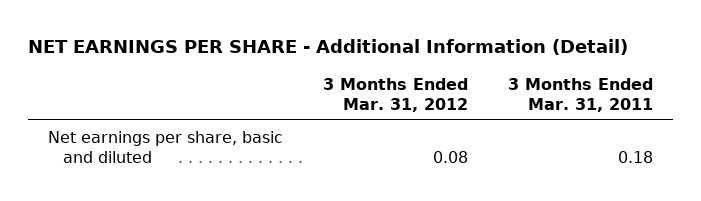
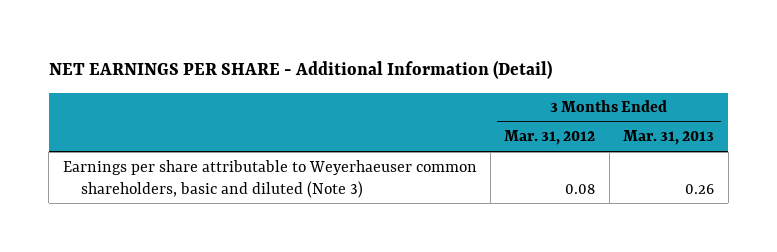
- | 3 Months Ended Mar. 31, 2012 | 3 Months Ended Mar. 31, 2011
+ | 3 Months Ended Mar. 31, 2012 | 3 Months Ended Mar. 31, 2013
- Net earnings per share, basic and diluted | 0.08 | 0.18
+ Earnings per share attributable to Weyerhaeuser common shareholders, basic and diluted (Note 3) | 0.08 | 0.26

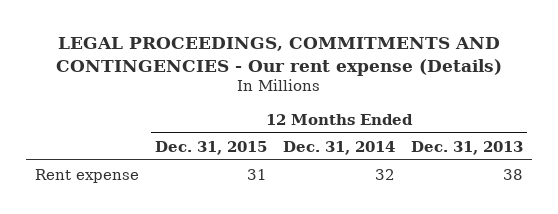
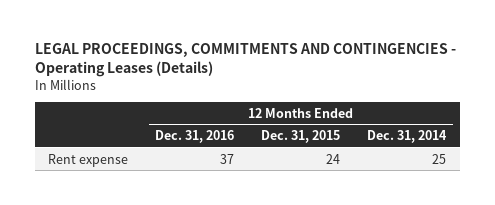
- LEGAL PROCEEDINGS, COMMITMENTS AND CONTINGENCIES - Our rent expense (Details)
+ LEGAL PROCEEDINGS, COMMITMENTS AND CONTINGENCIES - Operating Leases (Details)
- | 12 Months Ended Dec. 31, 2015 | 12 Months Ended Dec. 31, 2014 | 12 Months Ended Dec. 31, 2013
+ | 12 Months Ended Dec. 31, 2016 | 12 Months Ended Dec. 31, 2015 | 12 Months Ended Dec. 31, 2014
- Rent expense | 31 | 32 | 38
+ Rent expense | 37 | 24 | 25

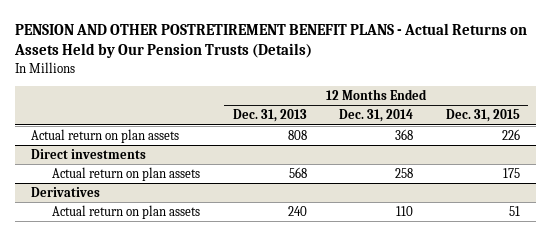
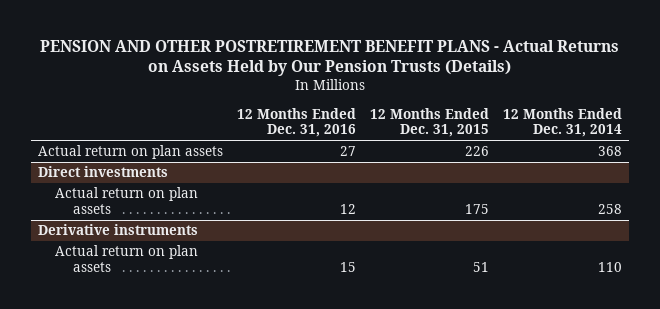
- | 12 Months Ended Dec. 31, 2013 | 12 Months Ended Dec. 31, 2014 | 12 Months Ended Dec. 31, 2015
+ | 12 Months Ended Dec. 31, 2016 | 12 Months Ended Dec. 31, 2015 | 12 Months Ended Dec. 31, 2014
- Derivatives
+ Derivative instruments

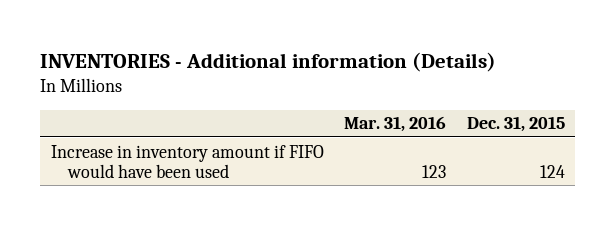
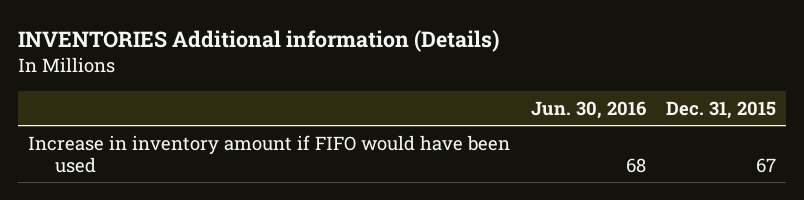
- INVENTORIES - Additional information (Details)
+ INVENTORIES Additional information (Details)
- | Mar. 31, 2016 | Dec. 31, 2015
+ | Jun. 30, 2016 | Dec. 31, 2015
- Increase in inventory amount if FIFO would have been used | 123 | 124
+ Increase in inventory amount if FIFO would have been used | 68 | 67

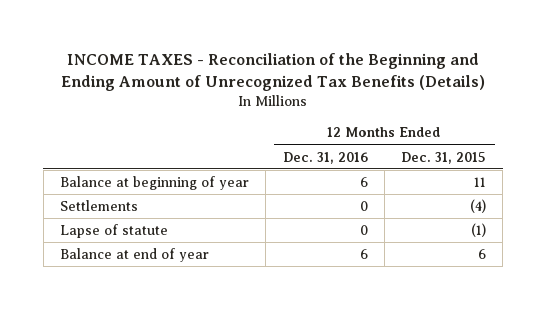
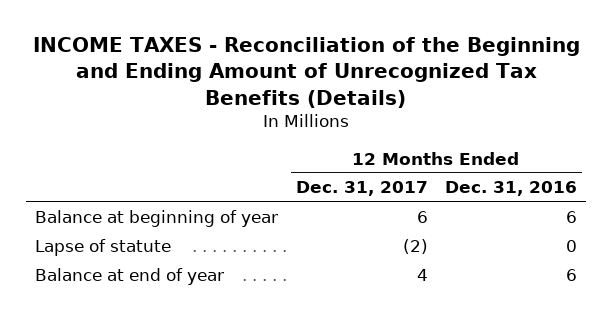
- | 12 Months Ended Dec. 31, 2016 | 12 Months Ended Dec. 31, 2015
+ | 12 Months Ended Dec. 31, 2017 | 12 Months Ended Dec. 31, 2016
- Settlements | 0 | (4)

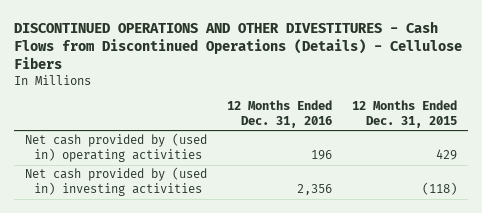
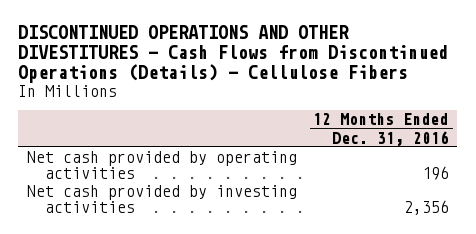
- | 12 Months Ended Dec. 31, 2016 | 12 Months Ended Dec. 31, 2015
+ | 12 Months Ended Dec. 31, 2016
- Net cash provided by (used in) operating activities | 196 | 429
- Net cash provided by (used in) investing activities | 2,356 | (118)
+ Net cash provided by operating activities | 196
+ Net cash provided by investing activities | 2,356

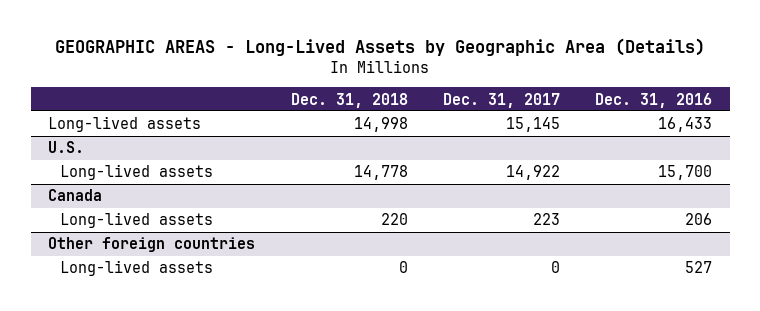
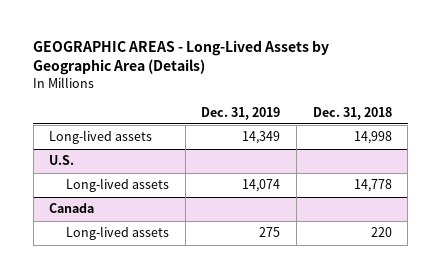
- | Dec. 31, 2018 | Dec. 31, 2017 | Dec. 31, 2016
+ | Dec. 31, 2019 | Dec. 31, 2018
- Other foreign countries
- Long-lived assets | 0 | 0 | 527

